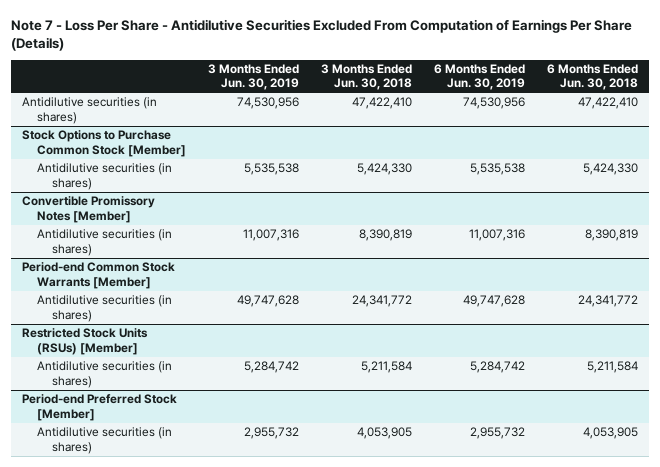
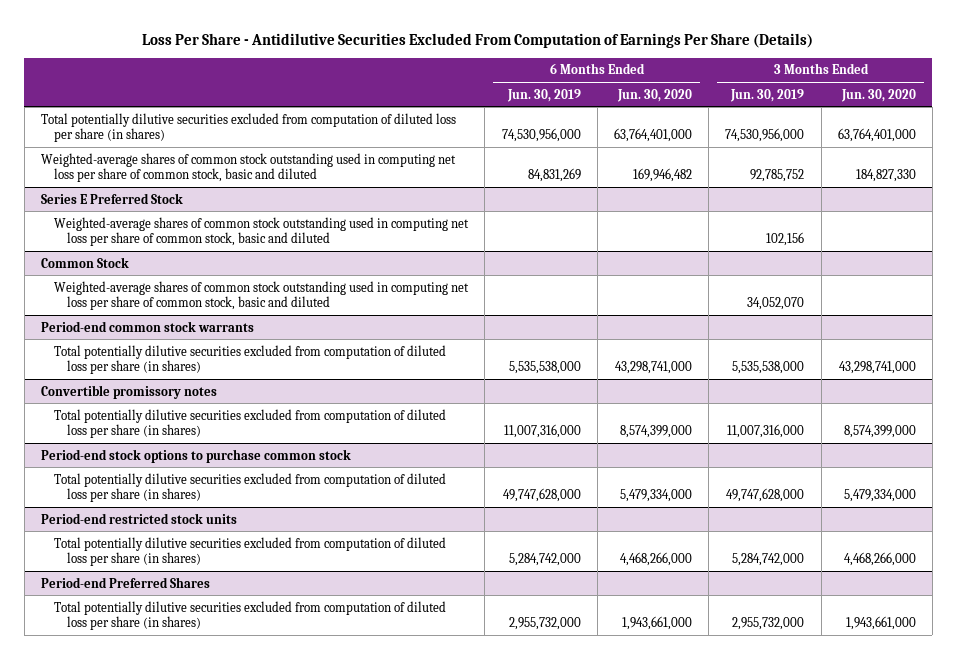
- Note 7 - Loss Per Share - Antidilutive Securities Excluded From Computation of Earnings Per Share (Details)
+ Loss Per Share - Antidilutive Securities Excluded From Computation of Earnings Per Share (Details)
- | 3 Months Ended Jun. 30, 2019 | 3 Months Ended Jun. 30, 2018 | 6 Months Ended Jun. 30, 2019 | 6 Months Ended Jun. 30, 2018
+ | 6 Months Ended Jun. 30, 2019 | 6 Months Ended Jun. 30, 2020 | 3 Months Ended Jun. 30, 2019 | 3 Months Ended Jun. 30, 2020
- Antidilutive securities (in shares) | 74,530,956 | 47,422,410 | 74,530,956 | 47,422,410
- Stock Options to Purchase Common Stock [Member]
- Antidilutive securities (in shares) | 5,535,538 | 5,424,330 | 5,535,538 | 5,424,330
- Convertible Promissory Notes [Member]
- Antidilutive securities (in shares) | 11,007,316 | 8,390,819 | 11,007,316 | 8,390,819
- Period-end Common Stock Warrants [Member]
- Antidilutive securities (in shares) | 49,747,628 | 24,341,772 | 49,747,628 | 24,341,772
- Restricted Stock Units (RSUs) [Member]
- Antidilutive securities (in shares) | 5,284,742 | 5,211,584 | 5,284,742 | 5,211,584
- Period-end Preferred Stock [Member]
- Antidilutive securities (in shares) | 2,955,732 | 4,053,905 | 2,955,732 | 4,053,905
+ Total potentially dilutive securities excluded from computation of diluted loss per share (in shares) | 74,530,956,000 | 63,764,401,000 | 74,530,956,000 | 63,764,401,000
+ Weighted-average shares of common stock outstanding used in computing net loss per share of common stock, basic and diluted | 84,831,269 | 169,946,482 | 92,785,752 | 184,827,330
+ Series E Preferred Stock
+ Weighted-average shares of common stock outstanding used in computing net loss per share of common stock, basic and diluted | | | 102,156 |
+ Common Stock
+ Weighted-average shares of common stock outstanding used in computing net loss per share of common stock, basic and diluted | | | 34,052,070 |
+ Period-end common stock warrants
+ Total potentially dilutive securities excluded from computation of diluted loss per share (in shares) | 5,535,538,000 | 43,298,741,000 | 5,535,538,000 | 43,298,741,000
+ Convertible promissory notes
+ Total potentially dilutive securities excluded from computation of diluted loss per share (in shares) | 11,007,316,000 | 8,574,399,000 | 11,007,316,000 | 8,574,399,000
+ Period-end stock options to purchase common stock
+ Total potentially dilutive securities excluded from computation of diluted loss per share (in shares) | 49,747,628,000 | 5,479,334,000 | 49,747,628,000 | 5,479,334,000
+ Period-end restricted stock units
+ Total potentially dilutive securities excluded from computation of diluted loss per share (in shares) | 5,284,742,000 | 4,468,266,000 | 5,284,742,000 | 4,468,266,000
+ Period-end Preferred Shares
+ Total potentially dilutive securities excluded from computation of diluted loss per share (in shares) | 2,955,732,000 | 1,943,661,000 | 2,955,732,000 | 1,943,661,000

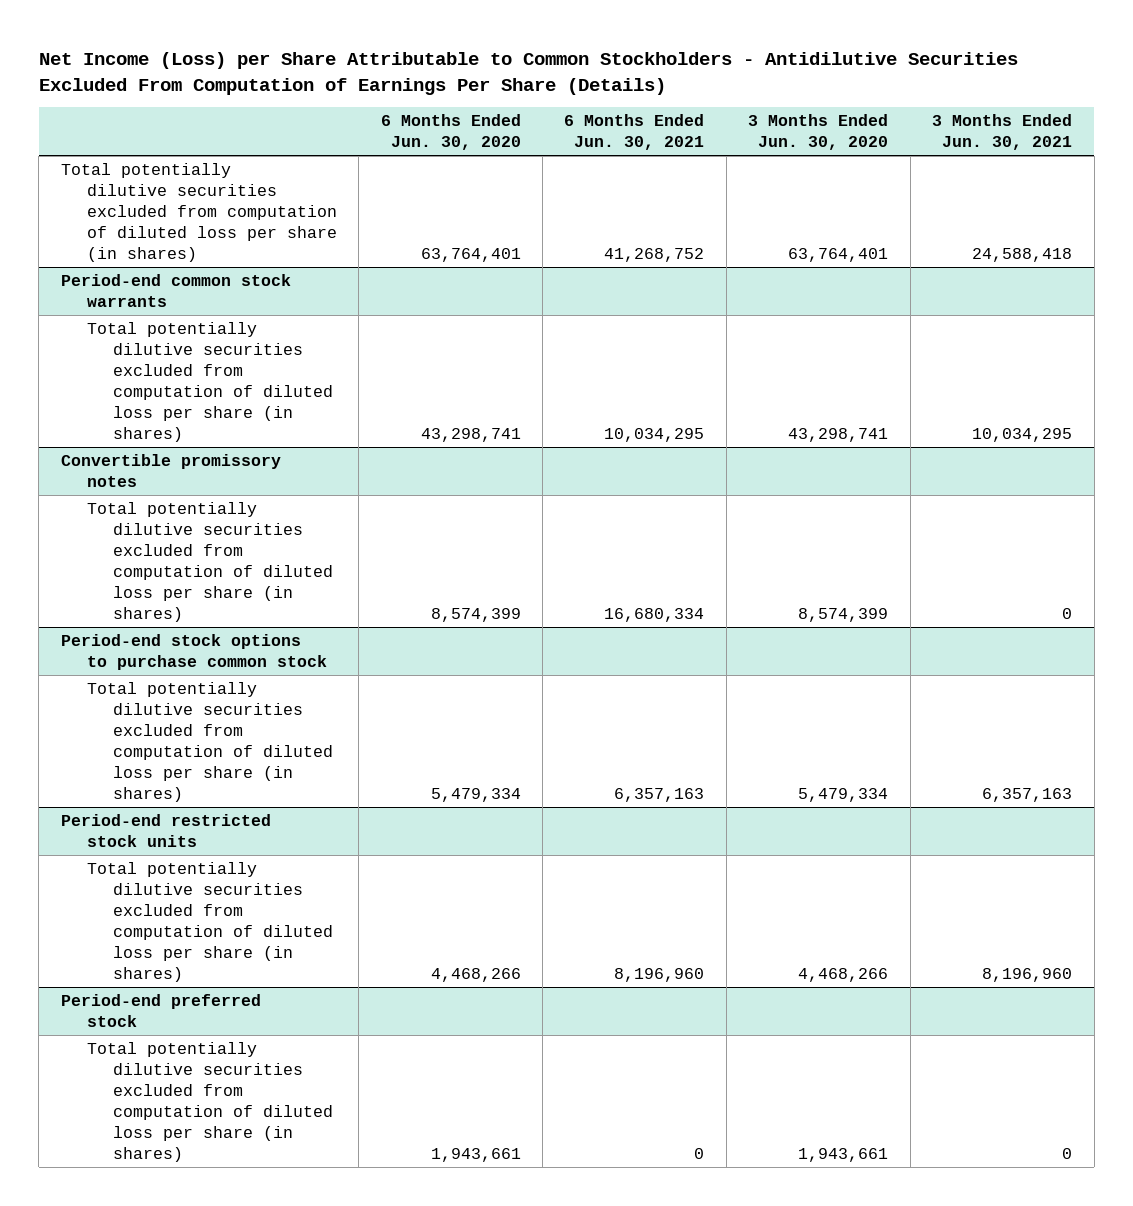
- Loss Per Share - Antidilutive Securities Excluded From Computation of Earnings Per Share (Details)
+ Net Income (Loss) per Share Attributable to Common Stockholders - Antidilutive Securities Excluded From Computation of Earnings Per Share (Details)
- | 6 Months Ended Jun. 30, 2019 | 6 Months Ended Jun. 30, 2020 | 3 Months Ended Jun. 30, 2019 | 3 Months Ended Jun. 30, 2020
+ | 6 Months Ended Jun. 30, 2020 | 6 Months Ended Jun. 30, 2021 | 3 Months Ended Jun. 30, 2020 | 3 Months Ended Jun. 30, 2021
- Total potentially dilutive securities excluded from computation of diluted loss per share (in shares) | 74,530,956,000 | 63,764,401,000 | 74,530,956,000 | 63,764,401,000
- Weighted-average shares of common stock outstanding used in computing net loss per share of common stock, basic and diluted | 84,831,269 | 169,946,482 | 92,785,752 | 184,827,330
- Series E Preferred Stock
- Weighted-average shares of common stock outstanding used in computing net loss per share of common stock, basic and diluted | | | 102,156 |
- Common Stock
- Weighted-average shares of common stock outstanding used in computing net loss per share of common stock, basic and diluted | | | 34,052,070 |
+ Total potentially dilutive securities excluded from computation of diluted loss per share (in shares) | 63,764,401 | 41,268,752 | 63,764,401 | 24,588,418
@ Period-end common stock warrants
- Total potentially dilutive securities excluded from computation of diluted loss per share (in shares) | 5,535,538,000 | 43,298,741,000 | 5,535,538,000 | 43,298,741,000
+ Total potentially dilutive securities excluded from computation of diluted loss per share (in shares) | 43,298,741 | 10,034,295 | 43,298,741 | 10,034,295
@ Convertible promissory notes
- Total potentially dilutive securities excluded from computation of diluted loss per share (in shares) | 11,007,316,000 | 8,574,399,000 | 11,007,316,000 | 8,574,399,000
+ Total potentially dilutive securities excluded from computation of diluted loss per share (in shares) | 8,574,399 | 16,680,334 | 8,574,399 | 0
@ Period-end stock options to purchase common stock
- Total potentially dilutive securities excluded from computation of diluted loss per share (in shares) | 49,747,628,000 | 5,479,334,000 | 49,747,628,000 | 5,479,334,000
+ Total potentially dilutive securities excluded from computation of diluted loss per share (in shares) | 5,479,334 | 6,357,163 | 5,479,334 | 6,357,163
@ Period-end restricted stock units
- Total potentially dilutive securities excluded from computation of diluted loss per share (in shares) | 5,284,742,000 | 4,468,266,000 | 5,284,742,000 | 4,468,266,000
- Period-end Preferred Shares
- Total potentially dilutive securities excluded from computation of diluted loss per share (in shares) | 2,955,732,000 | 1,943,661,000 | 2,955,732,000 | 1,943,661,000
@ Period-end restricted stock units
+ Total potentially dilutive securities excluded from computation of diluted loss per share (in shares) | 4,468,266 | 8,196,960 | 4,468,266 | 8,196,960
+ Period-end preferred stock
+ Total potentially dilutive securities excluded from computation of diluted loss per share (in shares) | 1,943,661 | 0 | 1,943,661 | 0

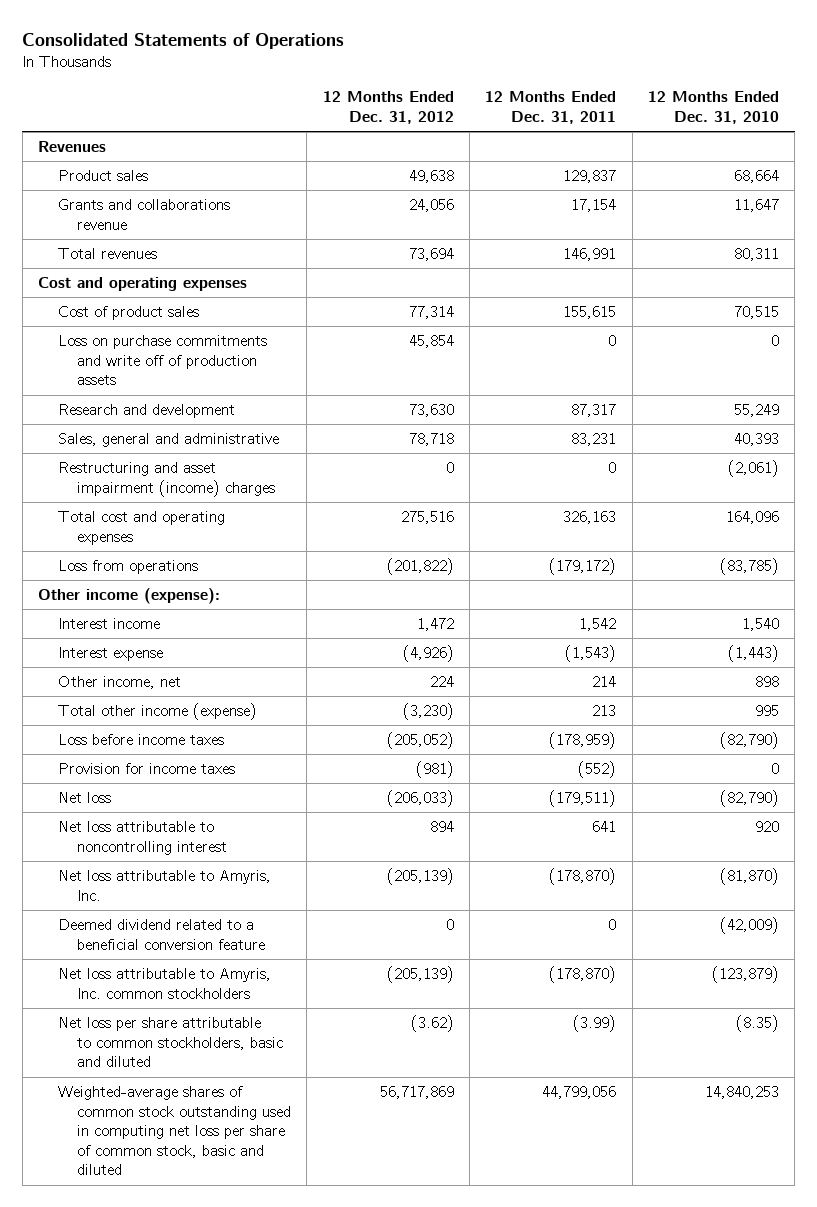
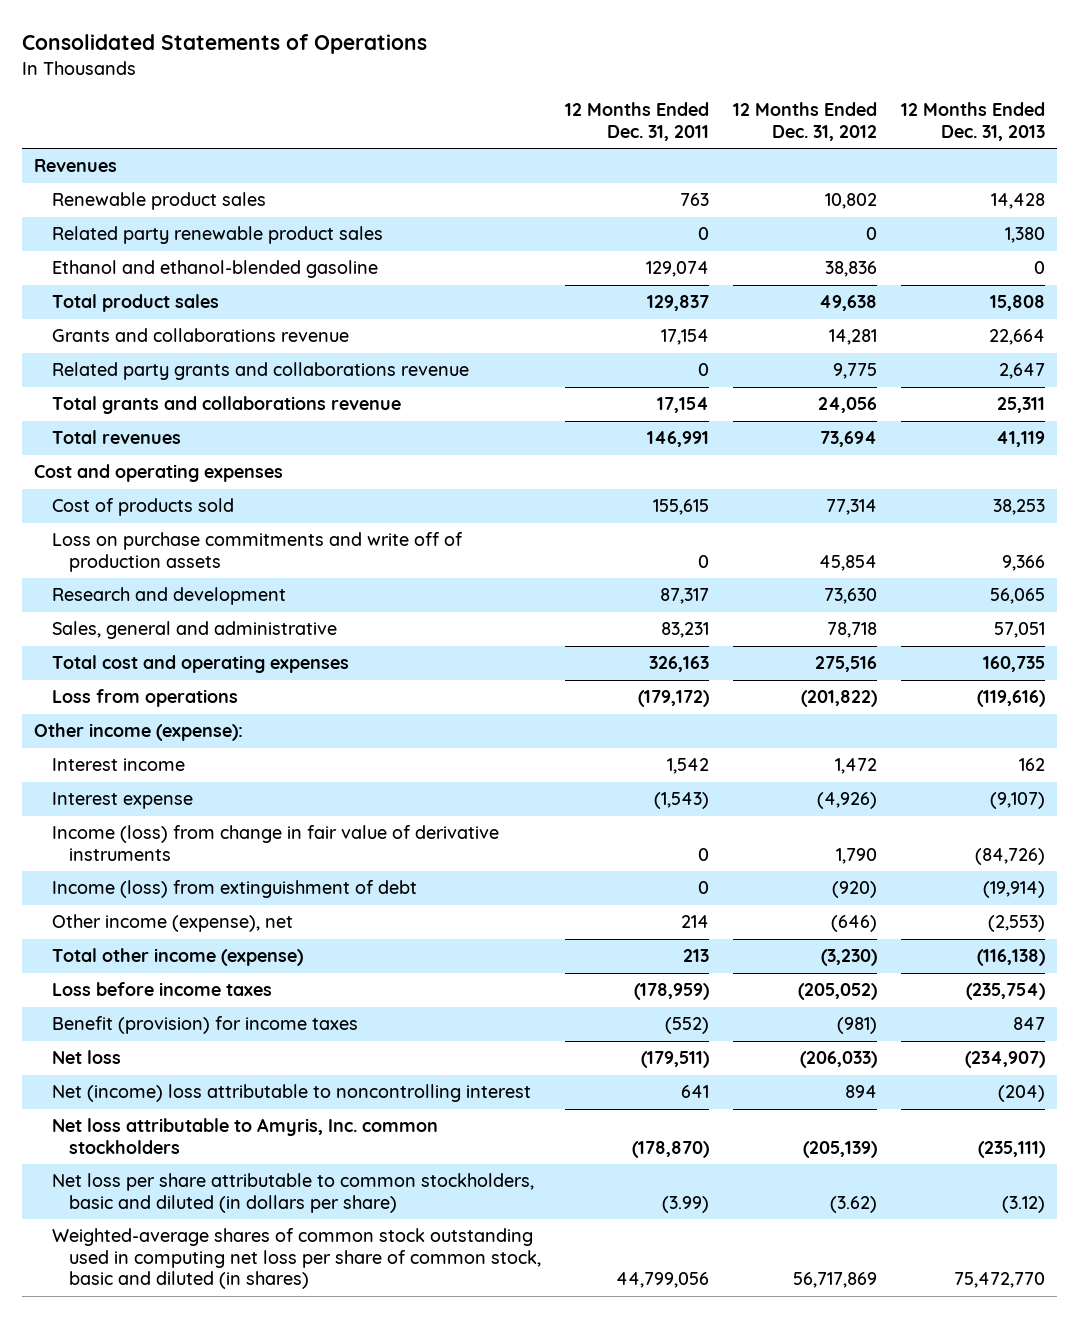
- | 12 Months Ended Dec. 31, 2012 | 12 Months Ended Dec. 31, 2011 | 12 Months Ended Dec. 31, 2010
+ | 12 Months Ended Dec. 31, 2011 | 12 Months Ended Dec. 31, 2012 | 12 Months Ended Dec. 31, 2013
- Product sales | 49,638 | 129,837 | 68,664
- Grants and collaborations revenue | 24,056 | 17,154 | 11,647
+ Renewable product sales | 763 | 10,802 | 14,428
+ Related party renewable product sales | 0 | 0 | 1,380
+ Ethanol and ethanol-blended gasoline | 129,074 | 38,836 | 0
+ Total product sales | 129,837 | 49,638 | 15,808
+ Grants and collaborations revenue | 17,154 | 14,281 | 22,664
+ Related party grants and collaborations revenue | 0 | 9,775 | 2,647
+ Total grants and collaborations revenue | 17,154 | 24,056 | 25,311
- Cost of product sales | 77,314 | 155,615 | 70,515
+ Cost of products sold | 155,615 | 77,314 | 38,253
- Restructuring and asset impairment (income) charges | 0 | 0 | (2,061)
- Other income, net | 224 | 214 | 898
+ Income (loss) from change in fair value of derivative instruments | 0 | 1,790 | (84,726)
+ Income (loss) from extinguishment of debt | 0 | (920) | (19,914)
+ Other income (expense), net | 214 | (646) | (2,553)
- Provision for income taxes | (981) | (552) | 0
+ Benefit (provision) for income taxes | (552) | (981) | 847
- Net loss attributable to noncontrolling interest | 894 | 641 | 920
- Net loss attributable to Amyris, Inc. | (205,139) | (178,870) | (81,870)
- Deemed dividend related to a beneficial conversion feature | 0 | 0 | (42,009)
+ Net (income) loss attributable to noncontrolling interest | 641 | 894 | (204)
- Net loss per share attributable to common stockholders, basic and diluted | (3.62) | (3.99) | (8.35)
- Weighted-average shares of common stock outstanding used in computing net loss per share of common stock, basic and diluted | 56,717,869 | 44,799,056 | 14,840,253
+ Net loss per share attributable to common stockholders, basic and diluted (in dollars per share) | (3.99) | (3.62) | (3.12)
+ Weighted-average shares of common stock outstanding used in computing net loss per share of common stock, basic and diluted (in shares) | 44,799,056 | 56,717,869 | 75,472,770

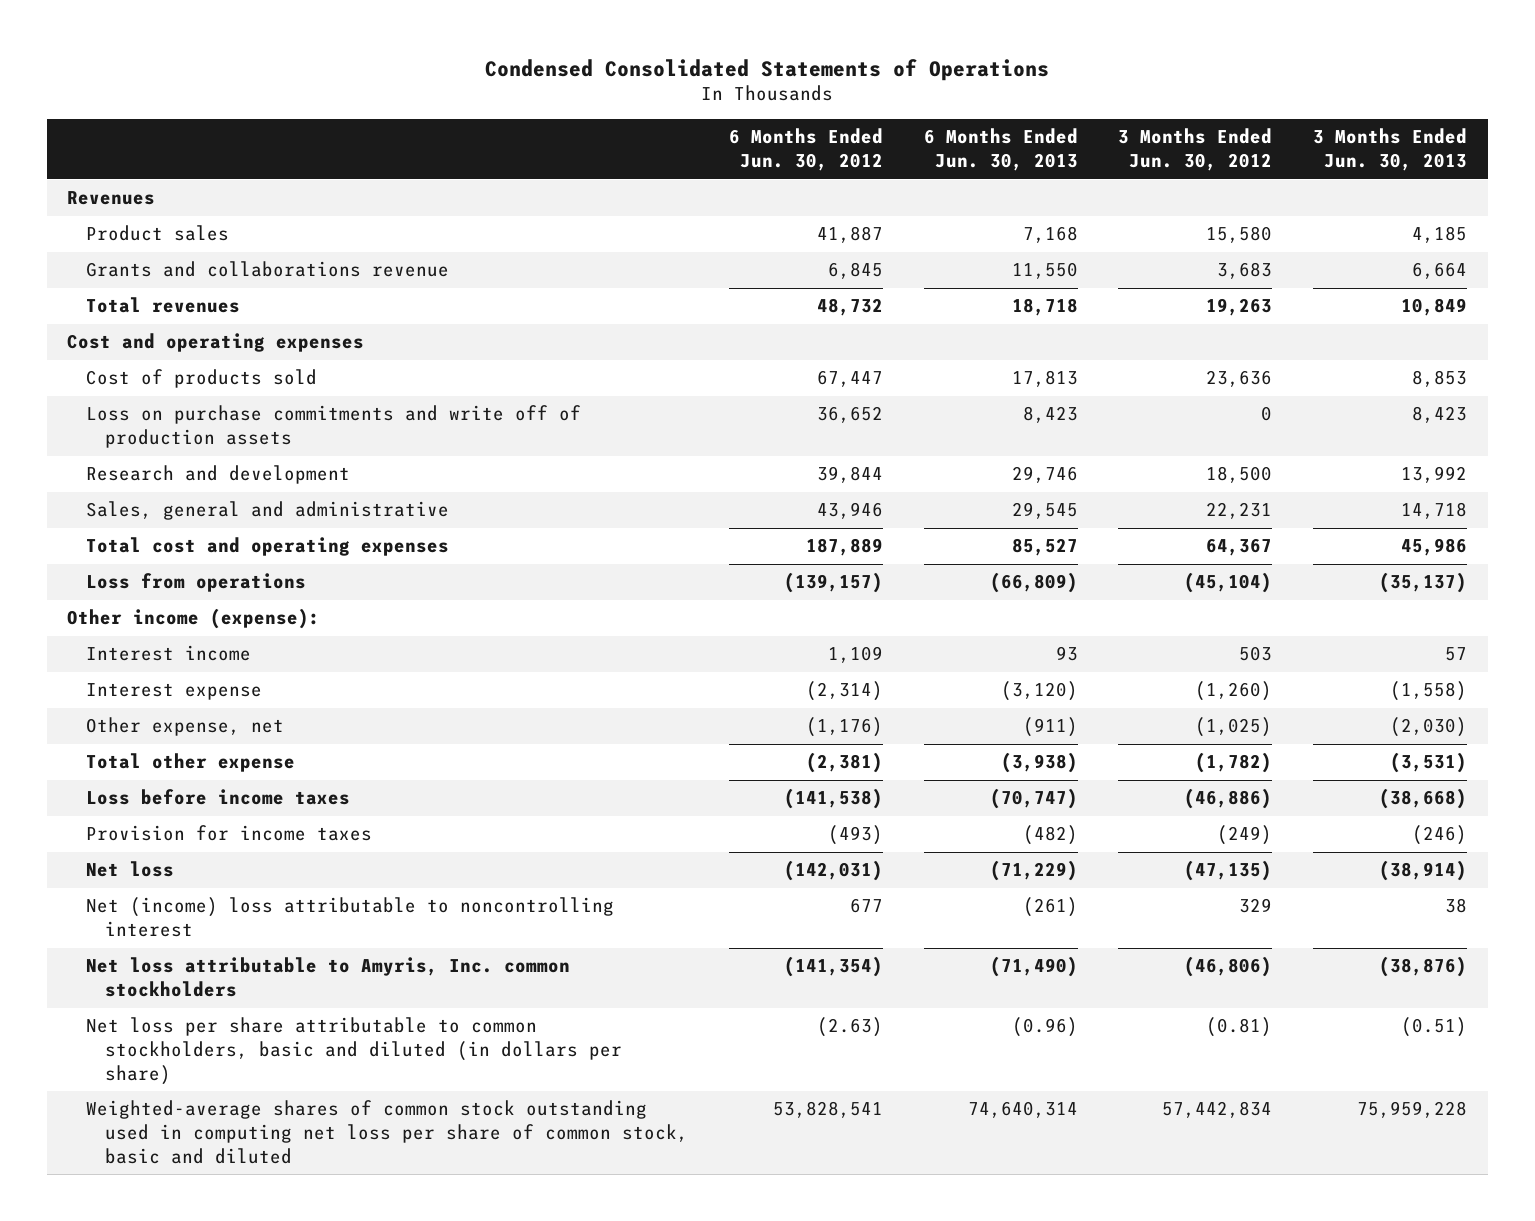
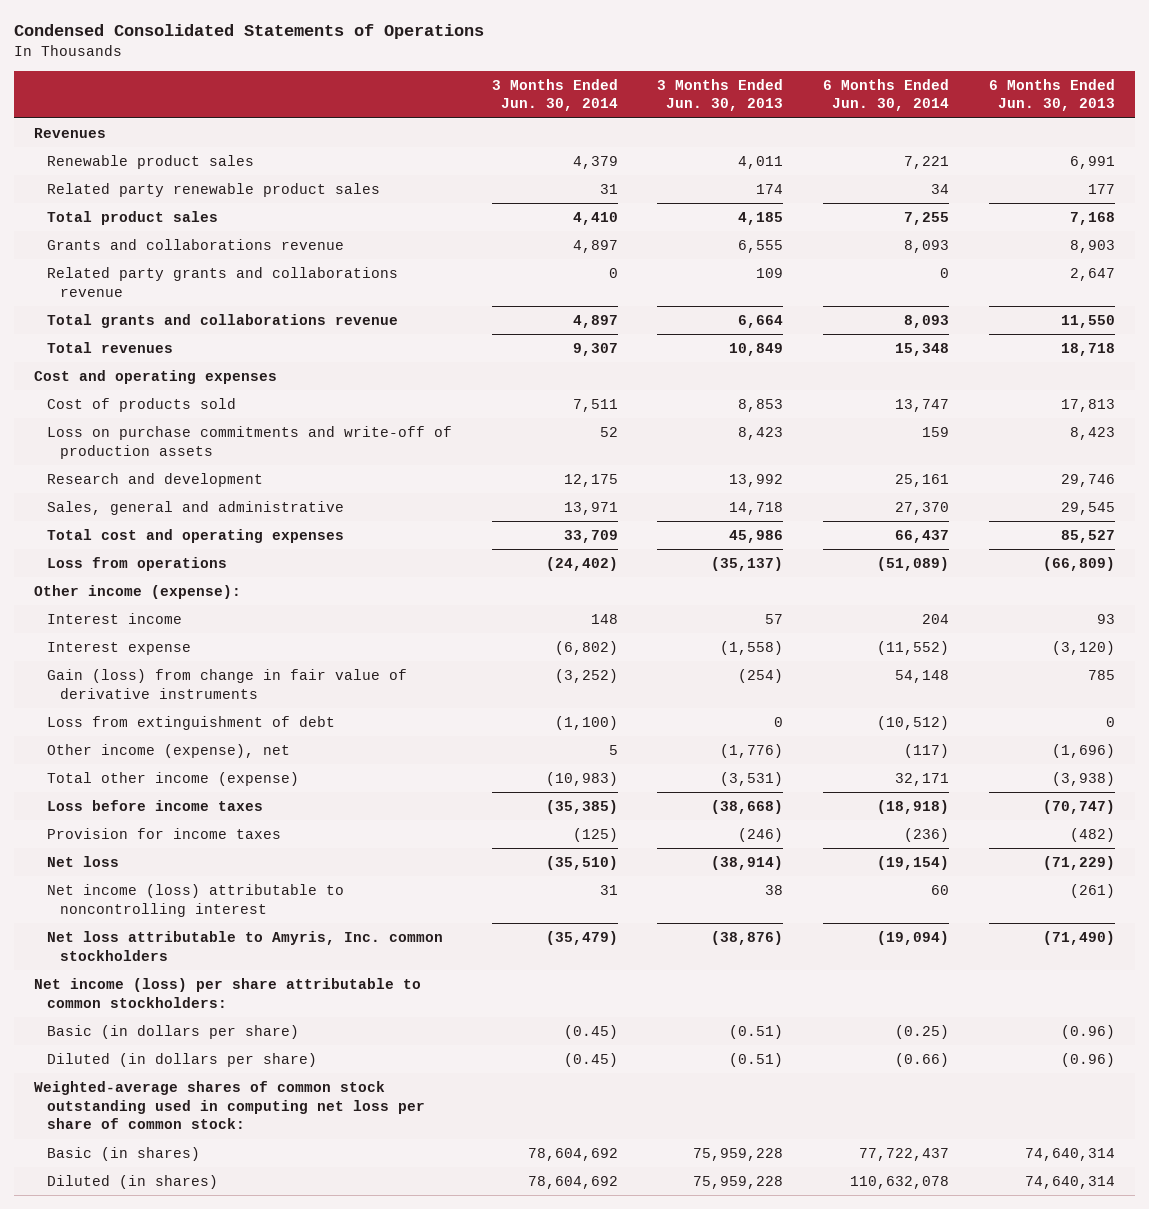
- | 6 Months Ended Jun. 30, 2012 | 6 Months Ended Jun. 30, 2013 | 3 Months Ended Jun. 30, 2012 | 3 Months Ended Jun. 30, 2013
+ | 3 Months Ended Jun. 30, 2014 | 3 Months Ended Jun. 30, 2013 | 6 Months Ended Jun. 30, 2014 | 6 Months Ended Jun. 30, 2013
- Product sales | 41,887 | 7,168 | 15,580 | 4,185
- Grants and collaborations revenue | 6,845 | 11,550 | 3,683 | 6,664
+ Renewable product sales | 4,379 | 4,011 | 7,221 | 6,991
+ Related party renewable product sales | 31 | 174 | 34 | 177
+ Total product sales | 4,410 | 4,185 | 7,255 | 7,168
+ Grants and collaborations revenue | 4,897 | 6,555 | 8,093 | 8,903
+ Related party grants and collaborations revenue | 0 | 109 | 0 | 2,647
+ Total grants and collaborations revenue | 4,897 | 6,664 | 8,093 | 11,550
- Loss on purchase commitments and write off of production assets | 36,652 | 8,423 | 0 | 8,423
+ Loss on purchase commitments and write-off of production assets | 52 | 8,423 | 159 | 8,423
- Other expense, net | (1,176) | (911) | (1,025) | (2,030)
- Total other expense | (2,381) | (3,938) | (1,782) | (3,531)
+ Gain (loss) from change in fair value of derivative instruments | (3,252) | (254) | 54,148 | 785
+ Loss from extinguishment of debt | (1,100) | 0 | (10,512) | 0
+ Other income (expense), net | 5 | (1,776) | (117) | (1,696)
+ Total other income (expense) | (10,983) | (3,531) | 32,171 | (3,938)
- Net (income) loss attributable to noncontrolling interest | 677 | (261) | 329 | 38
+ Net income (loss) attributable to noncontrolling interest | 31 | 38 | 60 | (261)
- Net loss per share attributable to common stockholders, basic and diluted (in dollars per share) | (2.63) | (0.96) | (0.81) | (0.51)
- Weighted-average shares of common stock outstanding used in computing net loss per share of common stock, basic and diluted | 53,828,541 | 74,640,314 | 57,442,834 | 75,959,228
+ Net income (loss) per share attributable to common stockholders:
+ Basic (in dollars per share) | (0.45) | (0.51) | (0.25) | (0.96)
+ Diluted (in dollars per share) | (0.45) | (0.51) | (0.66) | (0.96)
+ Weighted-average shares of common stock outstanding used in computing net loss per share of common stock:
+ Basic (in shares) | 78,604,692 | 75,959,228 | 77,722,437 | 74,640,314
+ Diluted (in shares) | 78,604,692 | 75,959,228 | 110,632,078 | 74,640,314

